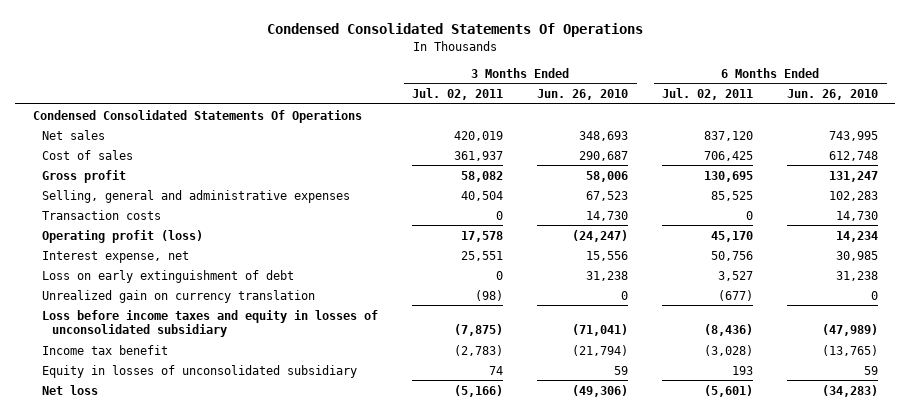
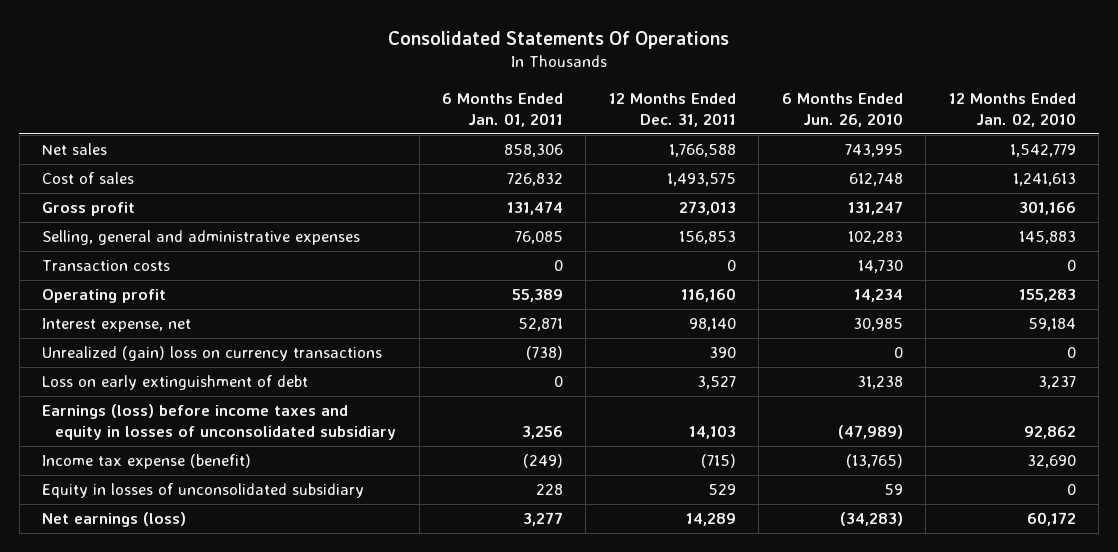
- Condensed Consolidated Statements Of Operations
+ Consolidated Statements Of Operations
- | 3 Months Ended Jul. 02, 2011 | 3 Months Ended Jun. 26, 2010 | 6 Months Ended Jul. 02, 2011 | 6 Months Ended Jun. 26, 2010
+ | 6 Months Ended Jan. 01, 2011 | 12 Months Ended Dec. 31, 2011 | 6 Months Ended Jun. 26, 2010 | 12 Months Ended Jan. 02, 2010
- Condensed Consolidated Statements Of Operations
- Operating profit (loss) | 17,578 | (24,247) | 45,170 | 14,234
+ Operating profit | 55,389 | 116,160 | 14,234 | 155,283
+ Unrealized (gain) loss on currency transactions | (738) | 390 | 0 | 0
- Unrealized gain on currency translation | (98) | 0 | (677) | 0
- Loss before income taxes and equity in losses of unconsolidated subsidiary | (7,875) | (71,041) | (8,436) | (47,989)
- Income tax benefit | (2,783) | (21,794) | (3,028) | (13,765)
+ Earnings (loss) before income taxes and equity in losses of unconsolidated subsidiary | 3,256 | 14,103 | (47,989) | 92,862
+ Income tax expense (benefit) | (249) | (715) | (13,765) | 32,690
- Net loss | (5,166) | (49,306) | (5,601) | (34,283)
+ Net earnings (loss) | 3,277 | 14,289 | (34,283) | 60,172

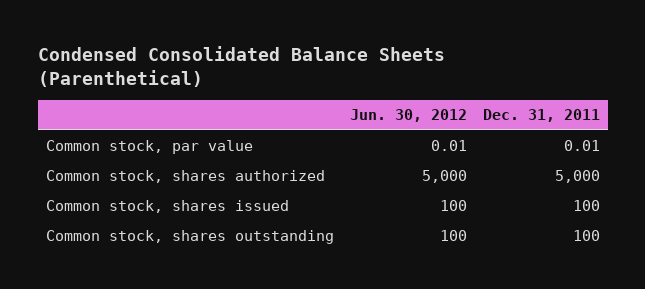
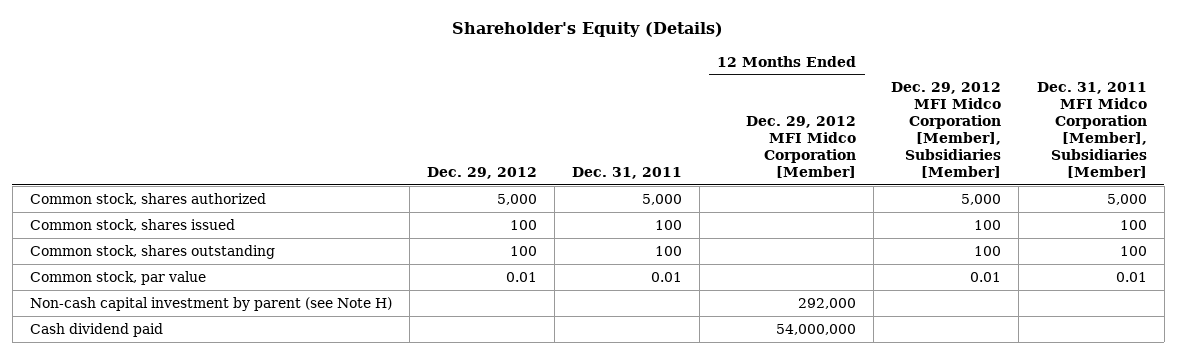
- Condensed Consolidated Balance Sheets (Parenthetical)
+ Shareholder's Equity (Details)
- | Jun. 30, 2012 | Dec. 31, 2011
+ | Dec. 29, 2012 | Dec. 31, 2011 | 12 Months Ended Dec. 29, 2012 MFI Midco Corporation [Member] | Dec. 29, 2012 MFI Midco Corporation [Member], Subsidiaries [Member] | Dec. 31, 2011 MFI Midco Corporation [Member], Subsidiaries [Member]
moved down: Common stock, par value | 0.01 | 0.01 | | 0.01 | 0.01
+ Non-cash capital investment by parent (see Note H) | | | 292,000 | |
+ Cash dividend paid | | | 54,000,000 | |

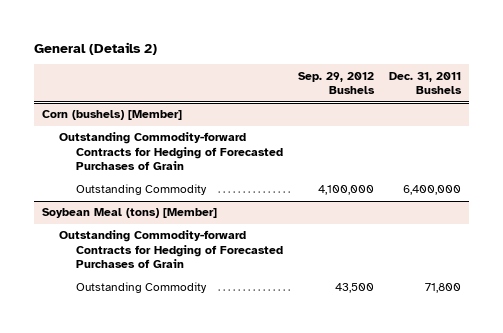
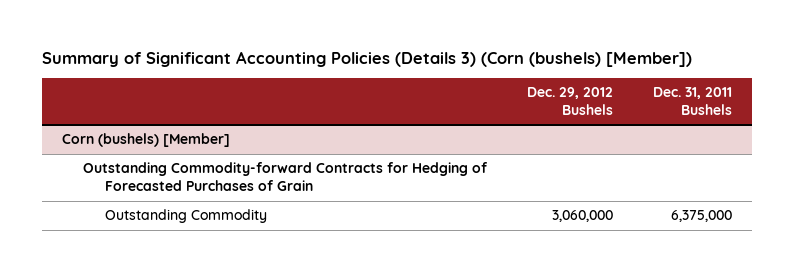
- General (Details 2)
+ Summary of Significant Accounting Policies (Details 3) (Corn (bushels) [Member])
- | Sep. 29, 2012 Bushels | Dec. 31, 2011 Bushels
+ | Dec. 29, 2012 Bushels | Dec. 31, 2011 Bushels
@ Corn (bushels) [Member]
- Outstanding Commodity | 4,100,000 | 6,400,000
- Soybean Meal (tons) [Member]
- Outstanding Commodity-forward Contracts for Hedging of Forecasted Purchases of Grain
- Outstanding Commodity | 43,500 | 71,800
@ Corn (bushels) [Member]
+ Outstanding Commodity | 3,060,000 | 6,375,000

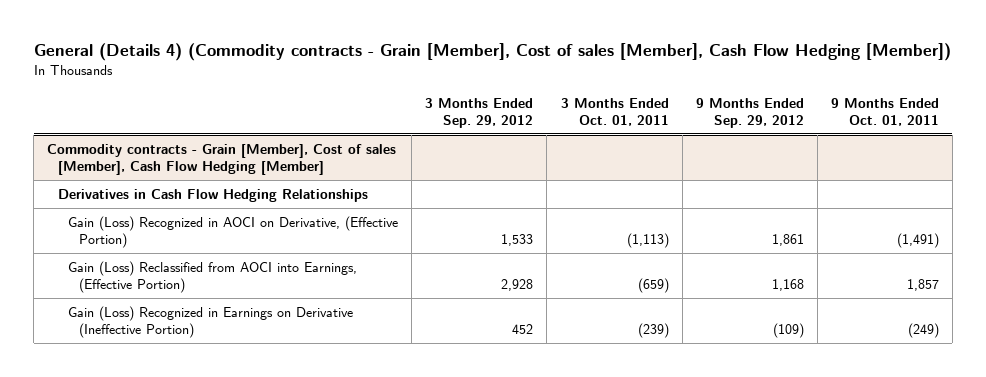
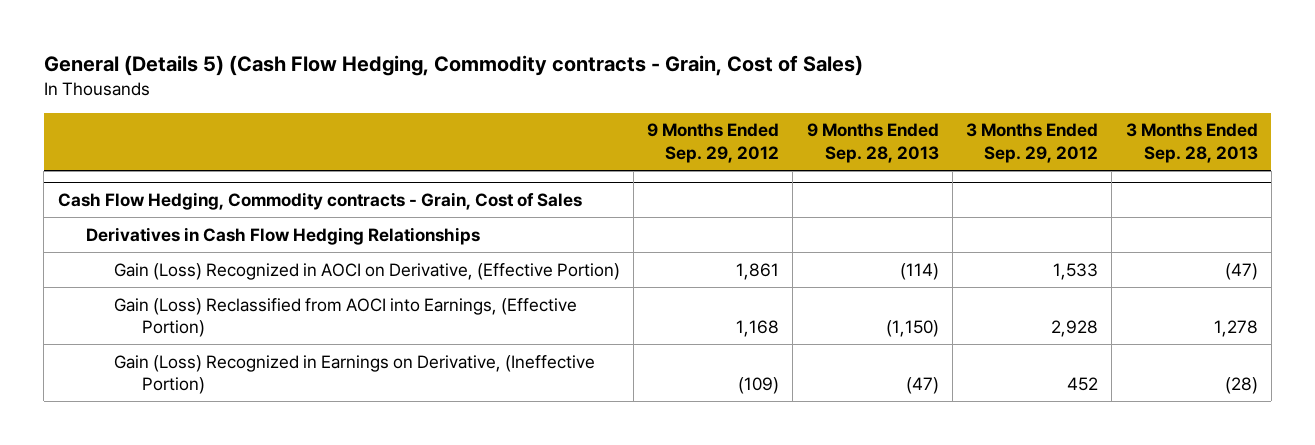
- General (Details 4) (Commodity contracts - Grain [Member], Cost of sales [Member], Cash Flow Hedging [Member])
+ General (Details 5) (Cash Flow Hedging, Commodity contracts - Grain, Cost of Sales)
- | 3 Months Ended Sep. 29, 2012 | 3 Months Ended Oct. 01, 2011 | 9 Months Ended Sep. 29, 2012 | 9 Months Ended Oct. 01, 2011
+ | 9 Months Ended Sep. 29, 2012 | 9 Months Ended Sep. 28, 2013 | 3 Months Ended Sep. 29, 2012 | 3 Months Ended Sep. 28, 2013
- Commodity contracts - Grain [Member], Cost of sales [Member], Cash Flow Hedging [Member]
+ Cash Flow Hedging, Commodity contracts - Grain, Cost of Sales
- Gain (Loss) Recognized in Earnings on Derivative (Ineffective Portion) | 452 | (239) | (109) | (249)
+ Gain (Loss) Recognized in Earnings on Derivative, (Ineffective Portion) | (109) | (47) | 452 | (28)

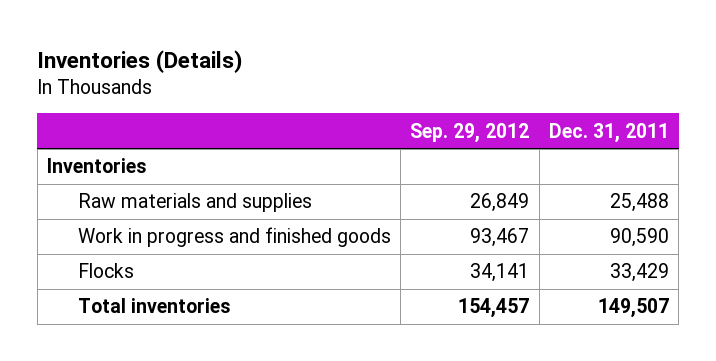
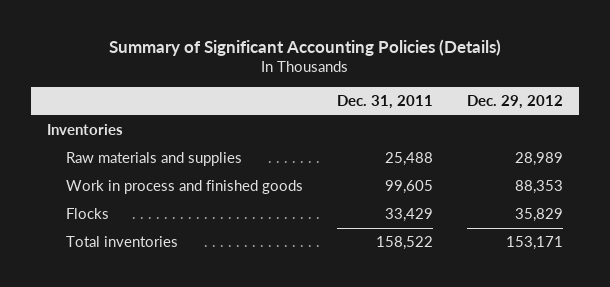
- Inventories (Details)
+ Summary of Significant Accounting Policies (Details)
- | Sep. 29, 2012 | Dec. 31, 2011
+ | Dec. 31, 2011 | Dec. 29, 2012
- Work in progress and finished goods | 93,467 | 90,590
+ Work in process and finished goods | 99,605 | 88,353
- Total inventories | 154,457 | 149,507
+ Total inventories | 158,522 | 153,171

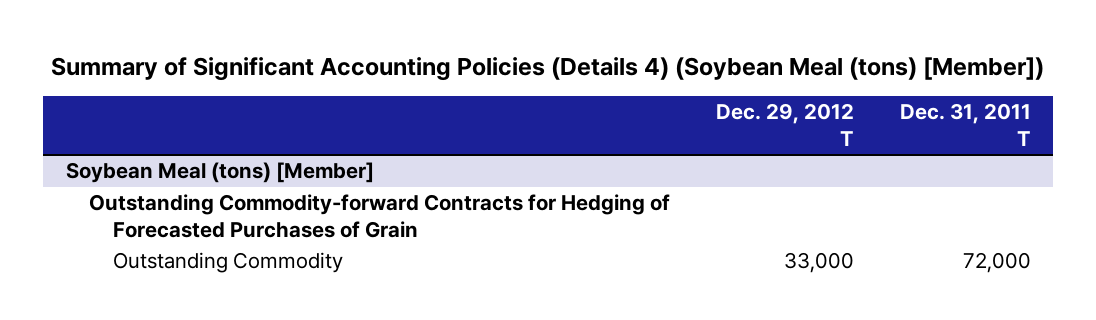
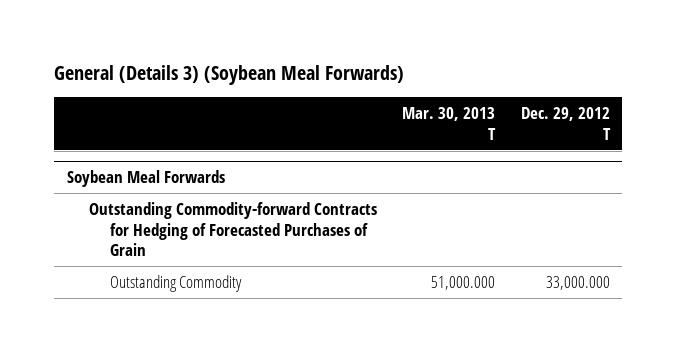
- Summary of Significant Accounting Policies (Details 4) (Soybean Meal (tons) [Member])
+ General (Details 3) (Soybean Meal Forwards)
- | Dec. 29, 2012 T | Dec. 31, 2011 T
+ | Mar. 30, 2013 T | Dec. 29, 2012 T
- Soybean Meal (tons) [Member]
+ Soybean Meal Forwards
- Outstanding Commodity | 33,000 | 72,000
+ Outstanding Commodity | 51,000.000 | 33,000.000

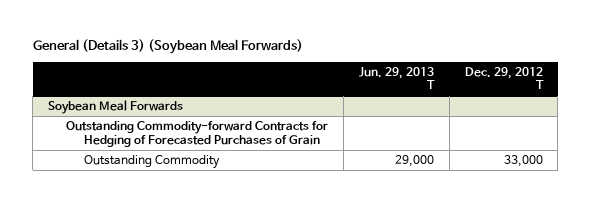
- | Mar. 30, 2013 T | Dec. 29, 2012 T
+ | Jun. 29, 2013 T | Dec. 29, 2012 T
@ Soybean Meal Forwards
- Outstanding Commodity | 51,000.000 | 33,000.000
+ Outstanding Commodity | 29,000 | 33,000

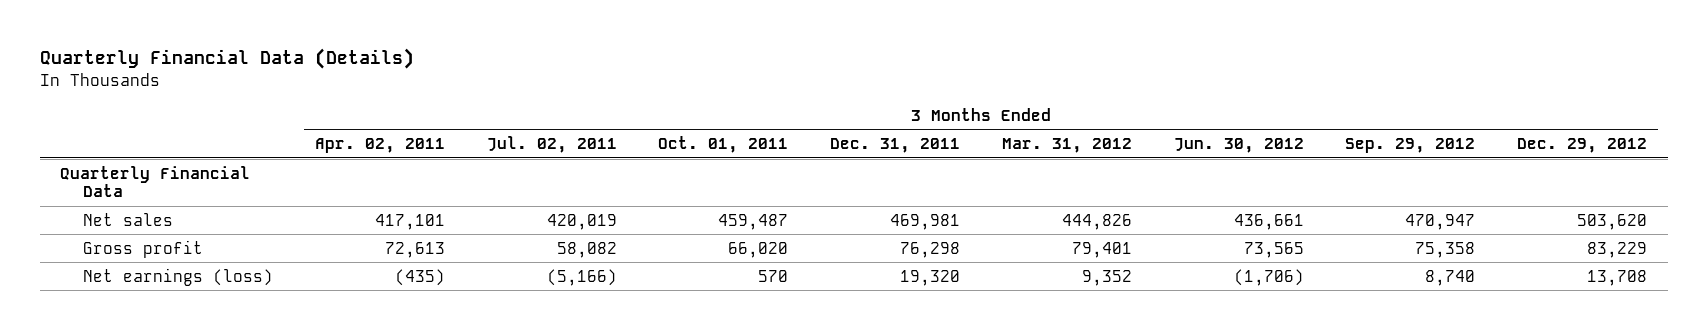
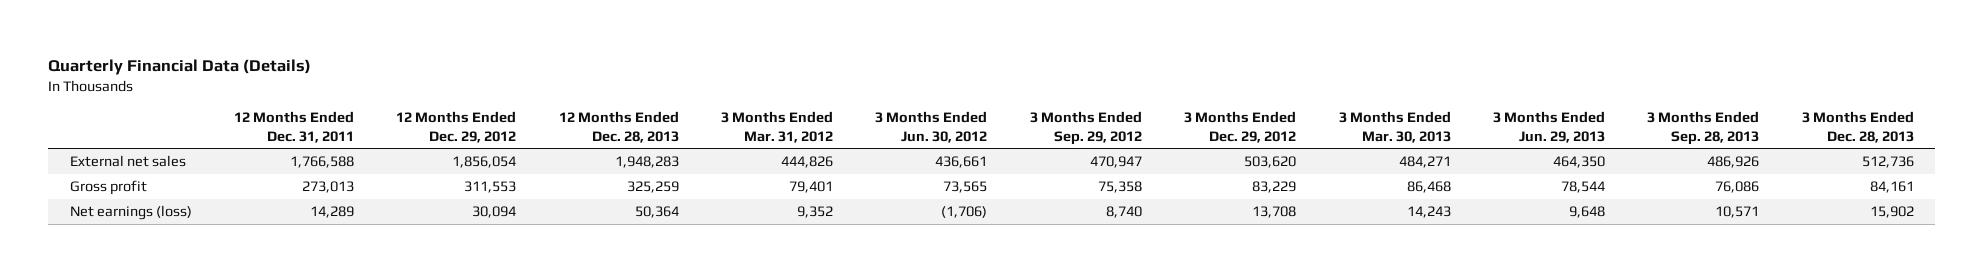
- | 3 Months Ended Apr. 02, 2011 | 3 Months Ended Jul. 02, 2011 | 3 Months Ended Oct. 01, 2011 | 3 Months Ended Dec. 31, 2011 | 3 Months Ended Mar. 31, 2012 | 3 Months Ended Jun. 30, 2012 | 3 Months Ended Sep. 29, 2012 | 3 Months Ended Dec. 29, 2012
+ | 12 Months Ended Dec. 31, 2011 | 12 Months Ended Dec. 29, 2012 | 12 Months Ended Dec. 28, 2013 | 3 Months Ended Mar. 31, 2012 | 3 Months Ended Jun. 30, 2012 | 3 Months Ended Sep. 29, 2012 | 3 Months Ended Dec. 29, 2012 | 3 Months Ended Mar. 30, 2013 | 3 Months Ended Jun. 29, 2013 | 3 Months Ended Sep. 28, 2013 | 3 Months Ended Dec. 28, 2013
- Quarterly Financial Data
- Net sales | 417,101 | 420,019 | 459,487 | 469,981 | 444,826 | 436,661 | 470,947 | 503,620
+ External net sales | 1,766,588 | 1,856,054 | 1,948,283 | 444,826 | 436,661 | 470,947 | 503,620 | 484,271 | 464,350 | 486,926 | 512,736

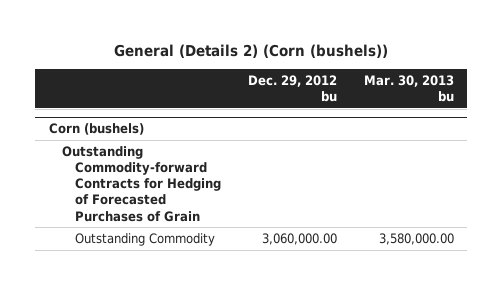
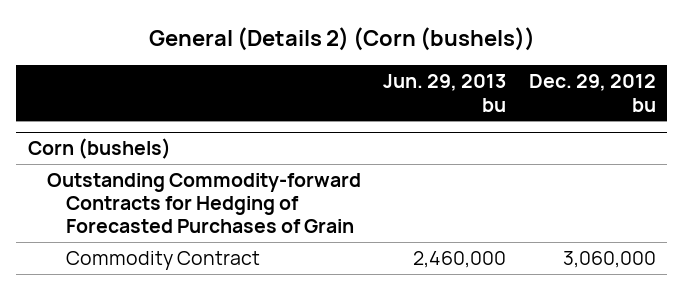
- | Dec. 29, 2012 bu | Mar. 30, 2013 bu
+ | Jun. 29, 2013 bu | Dec. 29, 2012 bu
@ Corn (bushels)
- Outstanding Commodity | 3,060,000.00 | 3,580,000.00
+ Commodity Contract | 2,460,000 | 3,060,000

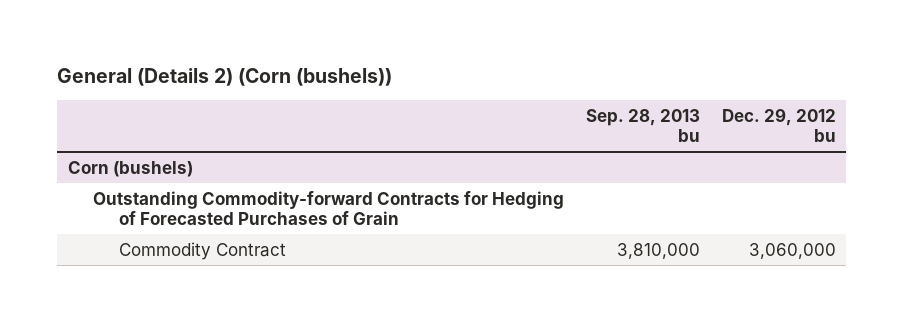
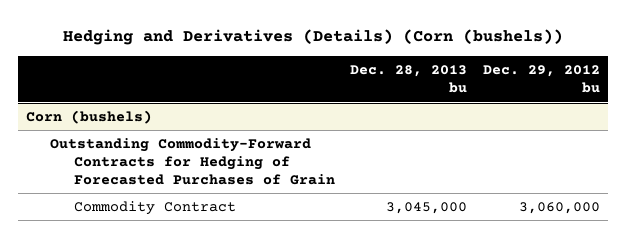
- General (Details 2) (Corn (bushels))
+ Hedging and Derivatives (Details) (Corn (bushels))
- | Sep. 28, 2013 bu | Dec. 29, 2012 bu
+ | Dec. 28, 2013 bu | Dec. 29, 2012 bu
@ Corn (bushels)
- Outstanding Commodity-forward Contracts for Hedging of Forecasted Purchases of Grain
+ Outstanding Commodity-Forward Contracts for Hedging of Forecasted Purchases of Grain

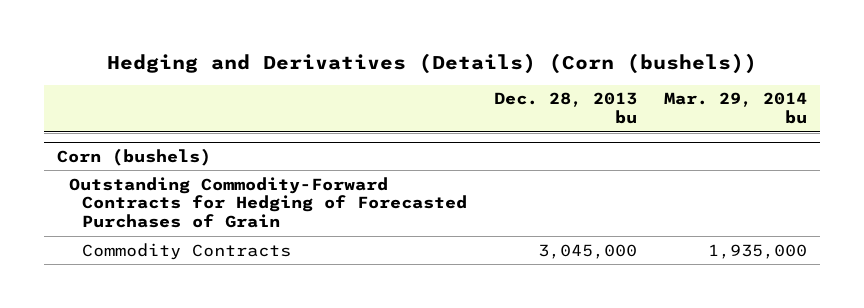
- | Dec. 28, 2013 bu | Dec. 29, 2012 bu
+ | Dec. 28, 2013 bu | Mar. 29, 2014 bu
@ Corn (bushels)
- Commodity Contract | 3,045,000 | 3,060,000
+ Commodity Contracts | 3,045,000 | 1,935,000

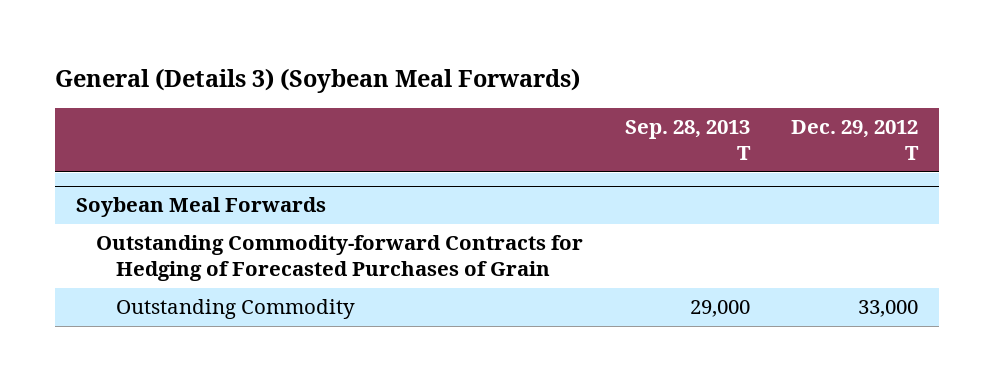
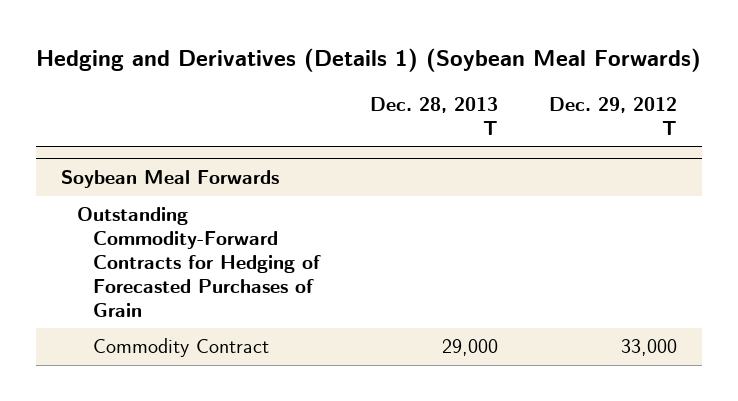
- General (Details 3) (Soybean Meal Forwards)
+ Hedging and Derivatives (Details 1) (Soybean Meal Forwards)
- | Sep. 28, 2013 T | Dec. 29, 2012 T
+ | Dec. 28, 2013 T | Dec. 29, 2012 T
@ Soybean Meal Forwards
- Outstanding Commodity-forward Contracts for Hedging of Forecasted Purchases of Grain
- Outstanding Commodity | 29,000 | 33,000
+ Outstanding Commodity-Forward Contracts for Hedging of Forecasted Purchases of Grain
+ Commodity Contract | 29,000 | 33,000

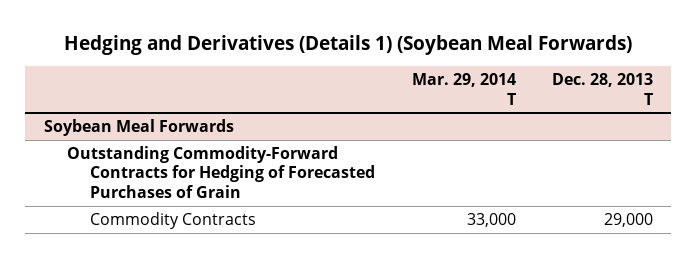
- | Dec. 28, 2013 T | Dec. 29, 2012 T
+ | Mar. 29, 2014 T | Dec. 28, 2013 T
@ Soybean Meal Forwards
- Commodity Contract | 29,000 | 33,000
+ Commodity Contracts | 33,000 | 29,000

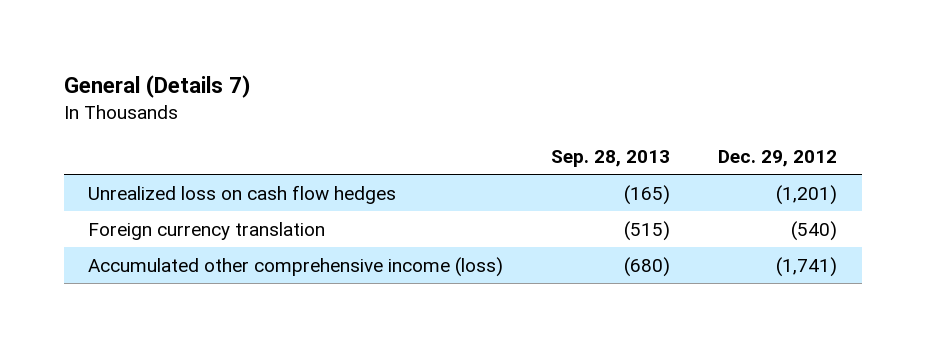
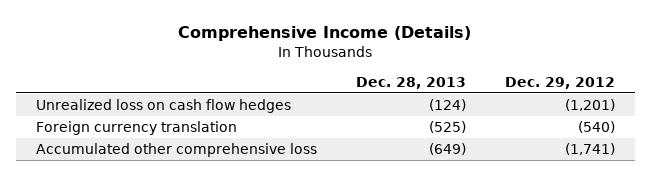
- General (Details 7)
+ Comprehensive Income (Details)
- | Sep. 28, 2013 | Dec. 29, 2012
+ | Dec. 28, 2013 | Dec. 29, 2012
- Accumulated other comprehensive income (loss) | (680) | (1,741)
+ Accumulated other comprehensive loss | (649) | (1,741)

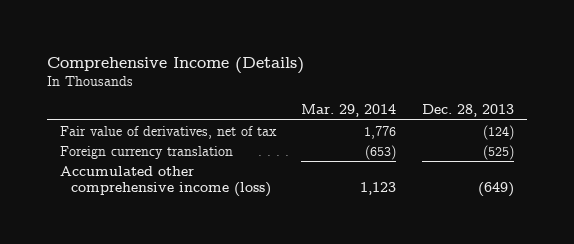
- | Dec. 28, 2013 | Dec. 29, 2012
+ | Mar. 29, 2014 | Dec. 28, 2013
- Unrealized loss on cash flow hedges | (124) | (1,201)
+ Fair value of derivatives, net of tax | 1,776 | (124)
- Accumulated other comprehensive loss | (649) | (1,741)
+ Accumulated other comprehensive income (loss) | 1,123 | (649)

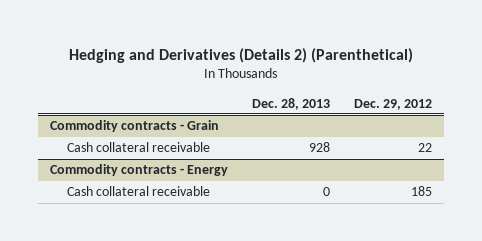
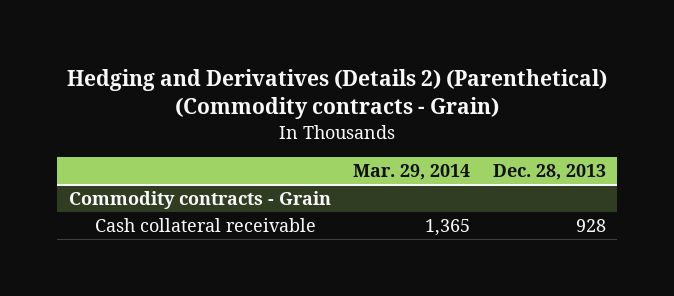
- Hedging and Derivatives (Details 2) (Parenthetical)
+ Hedging and Derivatives (Details 2) (Parenthetical) (Commodity contracts - Grain)
- | Dec. 28, 2013 | Dec. 29, 2012
+ | Mar. 29, 2014 | Dec. 28, 2013
- Commodity contracts - Energy
- Cash collateral receivable | 0 | 185

